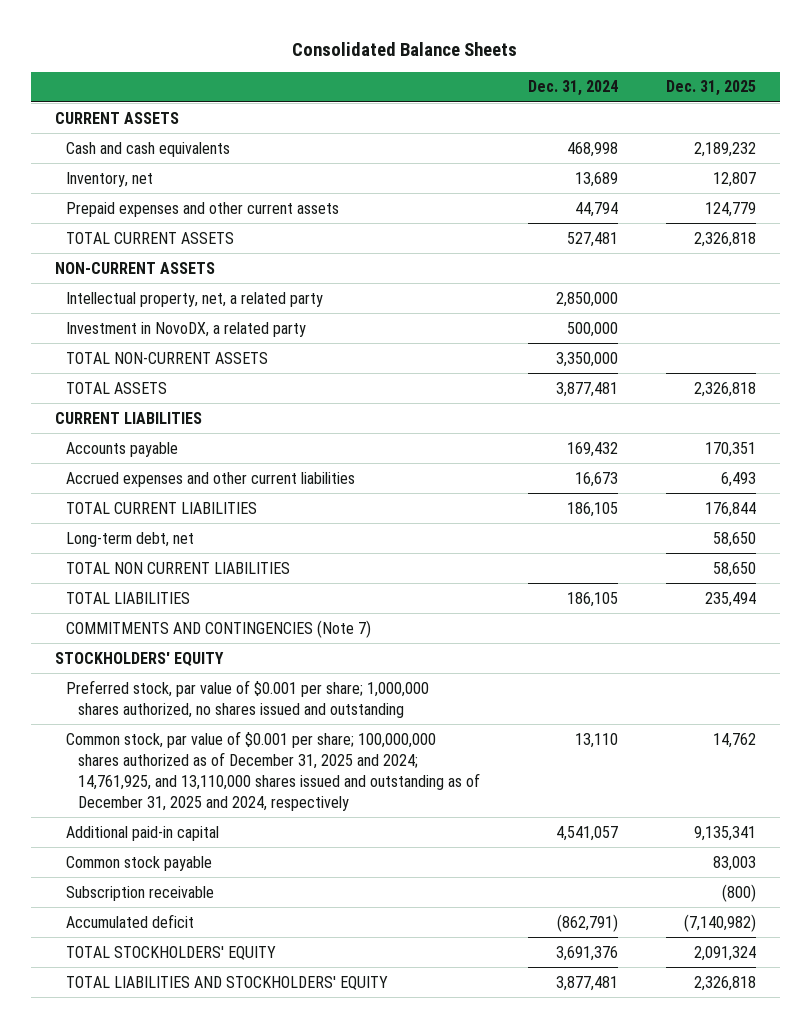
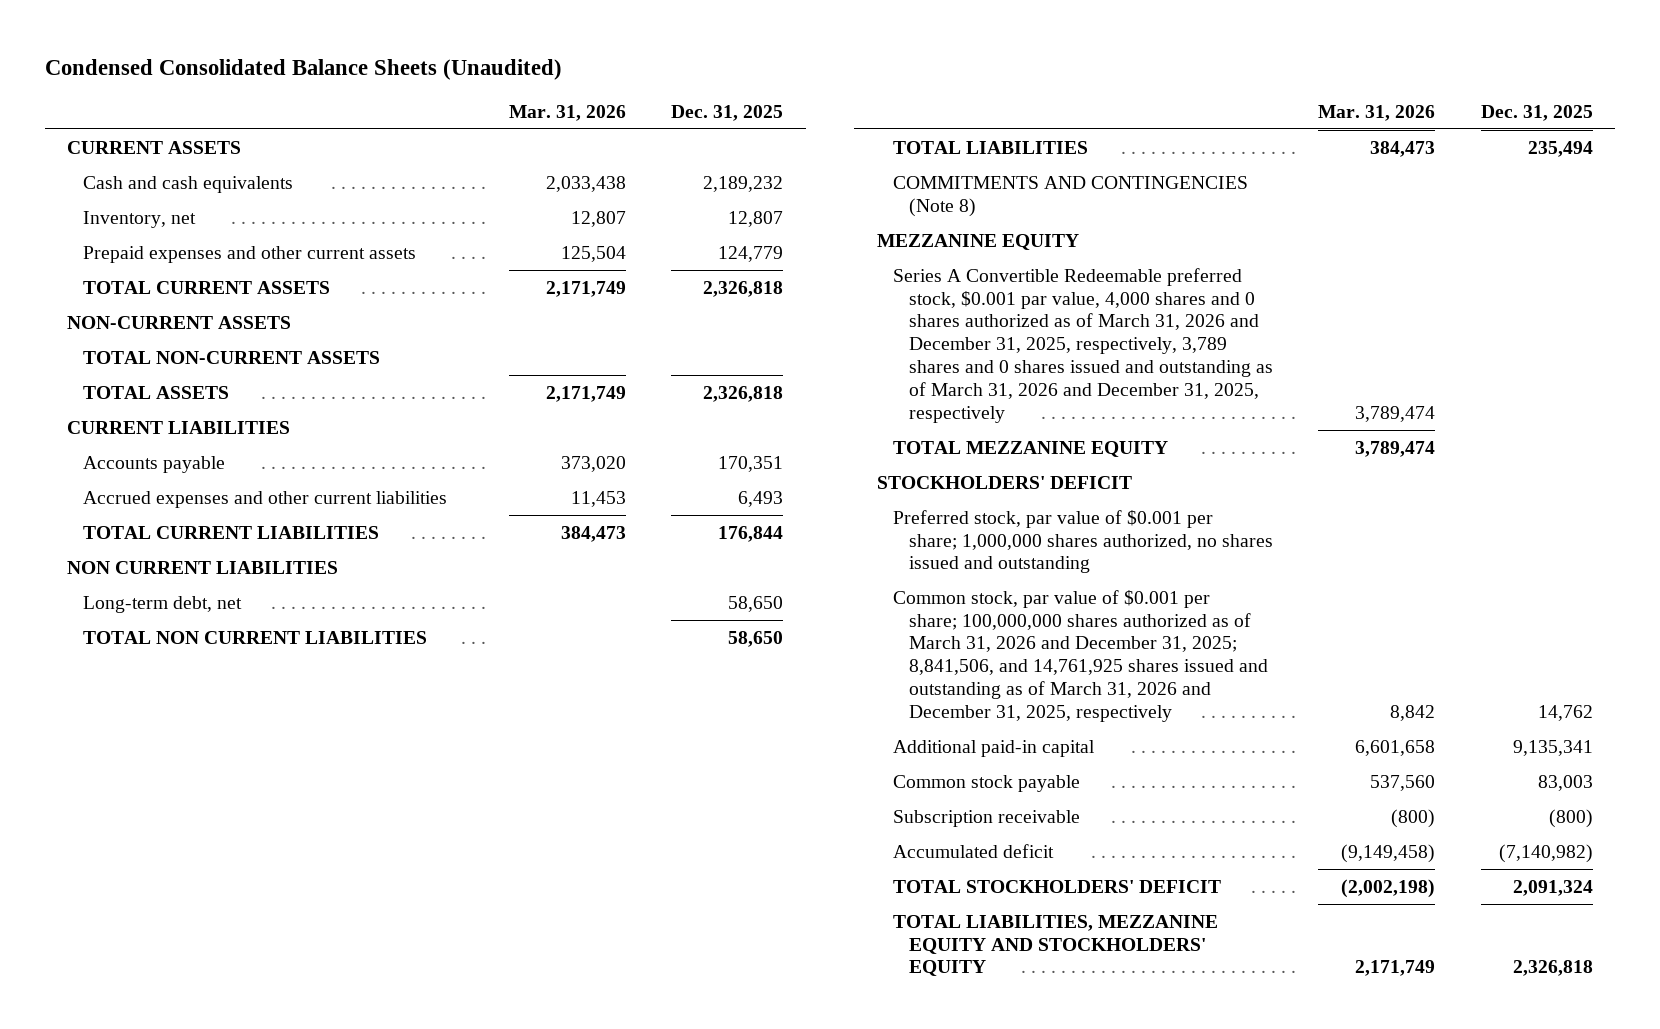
- Consolidated Balance Sheets
+ Condensed Consolidated Balance Sheets (Unaudited)
- | Dec. 31, 2024 | Dec. 31, 2025
+ | Mar. 31, 2026 | Dec. 31, 2025
- Intellectual property, net, a related party | 2,850,000 |
- Investment in NovoDX, a related party | 500,000 |
+ NON CURRENT LIABILITIES
- COMMITMENTS AND CONTINGENCIES (Note 7)
- STOCKHOLDERS' EQUITY
+ COMMITMENTS AND CONTINGENCIES (Note 8)
+ MEZZANINE EQUITY
+ Series A Convertible Redeemable preferred stock, $0.001 par value, 4,000 shares and 0 shares authorized as of March 31, 2026 and December 31, 2025, respectively, 3,789 shares and 0 shares issued and outstanding as of March 31, 2026 and December 31, 2025, respectively | 3,789,474 |
+ TOTAL MEZZANINE EQUITY | 3,789,474 |
+ STOCKHOLDERS' DEFICIT
- Common stock, par value of $0.001 per share; 100,000,000 shares authorized as of December 31, 2025 and 2024; 14,761,925, and 13,110,000 shares issued and outstanding as of December 31, 2025 and 2024, respectively | 13,110 | 14,762
+ Common stock, par value of $0.001 per share; 100,000,000 shares authorized as of March 31, 2026 and December 31, 2025; 8,841,506, and 14,761,925 shares issued and outstanding as of March 31, 2026 and December 31, 2025, respectively | 8,842 | 14,762
- TOTAL STOCKHOLDERS' EQUITY | 3,691,376 | 2,091,324
- TOTAL LIABILITIES AND STOCKHOLDERS' EQUITY | 3,877,481 | 2,326,818
+ TOTAL STOCKHOLDERS' DEFICIT | (2,002,198) | 2,091,324
+ TOTAL LIABILITIES, MEZZANINE EQUITY AND STOCKHOLDERS' EQUITY | 2,171,749 | 2,326,818

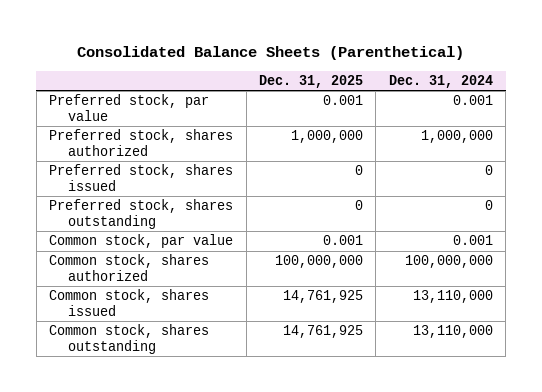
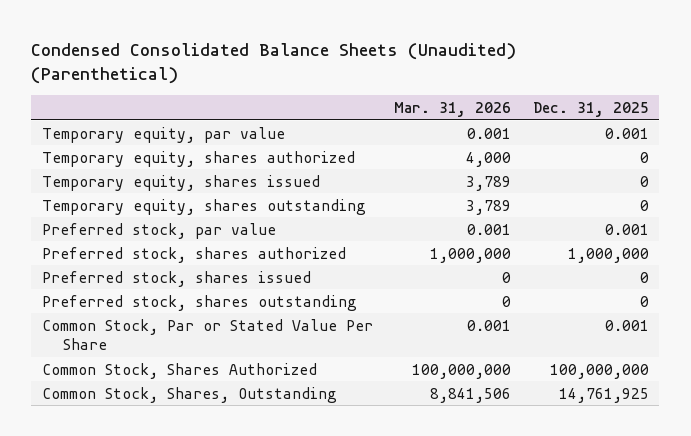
- Consolidated Balance Sheets (Parenthetical)
+ Condensed Consolidated Balance Sheets (Unaudited) (Parenthetical)
- | Dec. 31, 2025 | Dec. 31, 2024
+ | Mar. 31, 2026 | Dec. 31, 2025
+ Temporary equity, par value | 0.001 | 0.001
+ Temporary equity, shares authorized | 4,000 | 0
+ Temporary equity, shares issued | 3,789 | 0
+ Temporary equity, shares outstanding | 3,789 | 0
- Common stock, par value | 0.001 | 0.001
- Common stock, shares authorized | 100,000,000 | 100,000,000
- Common stock, shares issued | 14,761,925 | 13,110,000
- Common stock, shares outstanding | 14,761,925 | 13,110,000
+ Common Stock, Par or Stated Value Per Share | 0.001 | 0.001
+ Common Stock, Shares Authorized | 100,000,000 | 100,000,000
+ Common Stock, Shares, Outstanding | 8,841,506 | 14,761,925

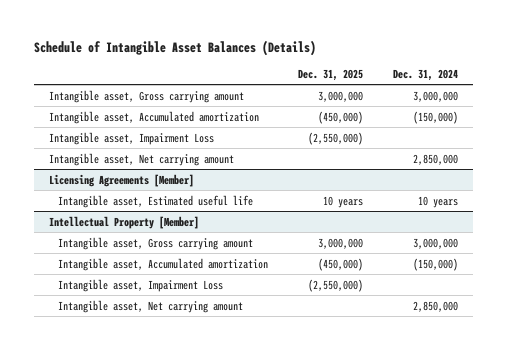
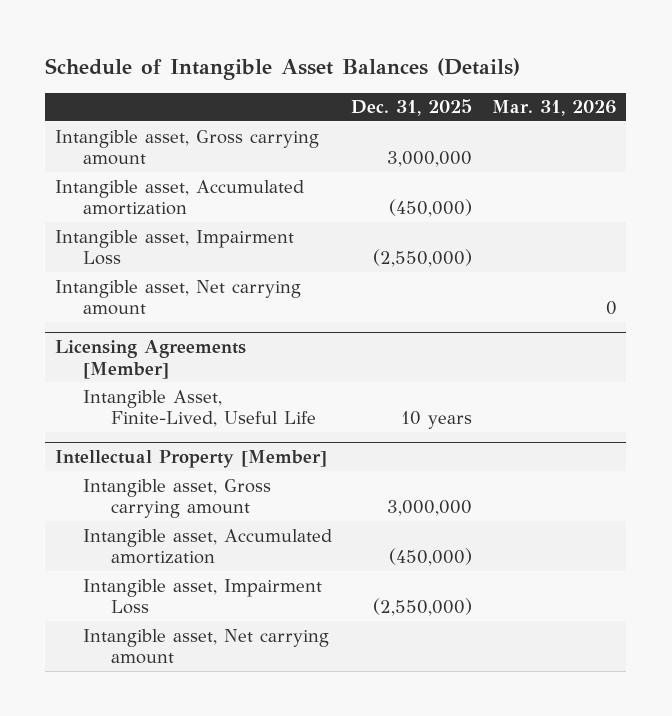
- | Dec. 31, 2025 | Dec. 31, 2024
+ | Dec. 31, 2025 | Mar. 31, 2026
@ Licensing Agreements [Member]
- Intangible asset, Estimated useful life | 10 years | 10 years
+ Intangible Asset, Finite-Lived, Useful Life | 10 years |

